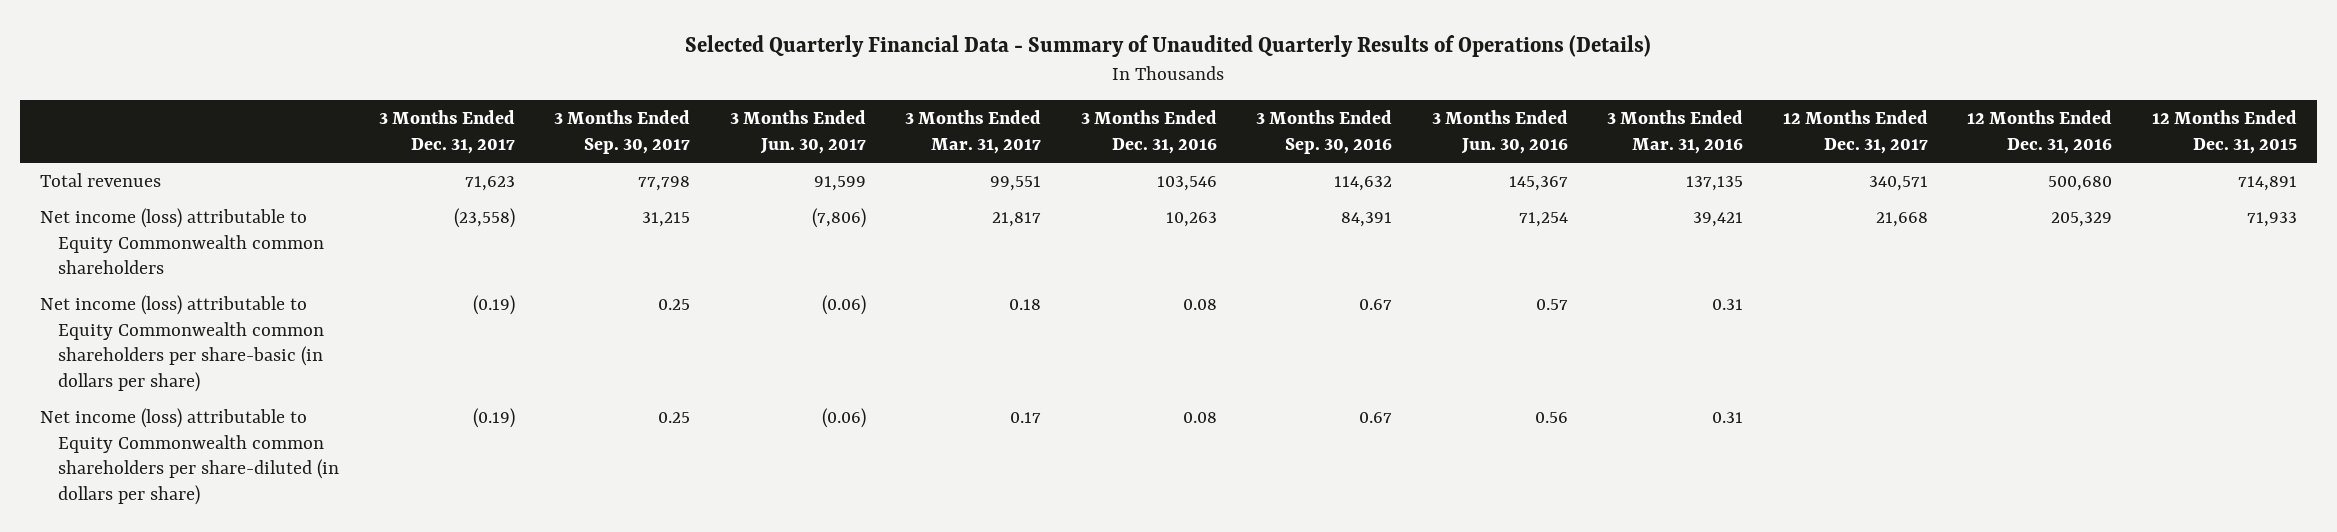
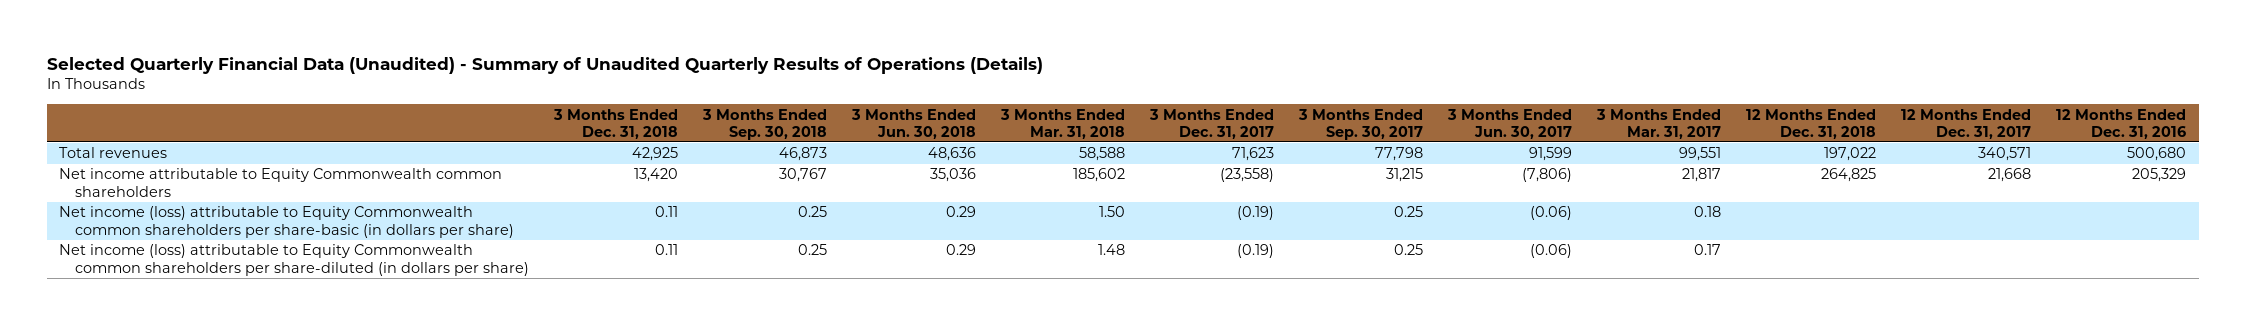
- Selected Quarterly Financial Data - Summary of Unaudited Quarterly Results of Operations (Details)
+ Selected Quarterly Financial Data (Unaudited) - Summary of Unaudited Quarterly Results of Operations (Details)
- | 3 Months Ended Dec. 31, 2017 | 3 Months Ended Sep. 30, 2017 | 3 Months Ended Jun. 30, 2017 | 3 Months Ended Mar. 31, 2017 | 3 Months Ended Dec. 31, 2016 | 3 Months Ended Sep. 30, 2016 | 3 Months Ended Jun. 30, 2016 | 3 Months Ended Mar. 31, 2016 | 12 Months Ended Dec. 31, 2017 | 12 Months Ended Dec. 31, 2016 | 12 Months Ended Dec. 31, 2015
+ | 3 Months Ended Dec. 31, 2018 | 3 Months Ended Sep. 30, 2018 | 3 Months Ended Jun. 30, 2018 | 3 Months Ended Mar. 31, 2018 | 3 Months Ended Dec. 31, 2017 | 3 Months Ended Sep. 30, 2017 | 3 Months Ended Jun. 30, 2017 | 3 Months Ended Mar. 31, 2017 | 12 Months Ended Dec. 31, 2018 | 12 Months Ended Dec. 31, 2017 | 12 Months Ended Dec. 31, 2016
- Net income (loss) attributable to Equity Commonwealth common shareholders | (23,558) | 31,215 | (7,806) | 21,817 | 10,263 | 84,391 | 71,254 | 39,421 | 21,668 | 205,329 | 71,933
+ Net income attributable to Equity Commonwealth common shareholders | 13,420 | 30,767 | 35,036 | 185,602 | (23,558) | 31,215 | (7,806) | 21,817 | 264,825 | 21,668 | 205,329

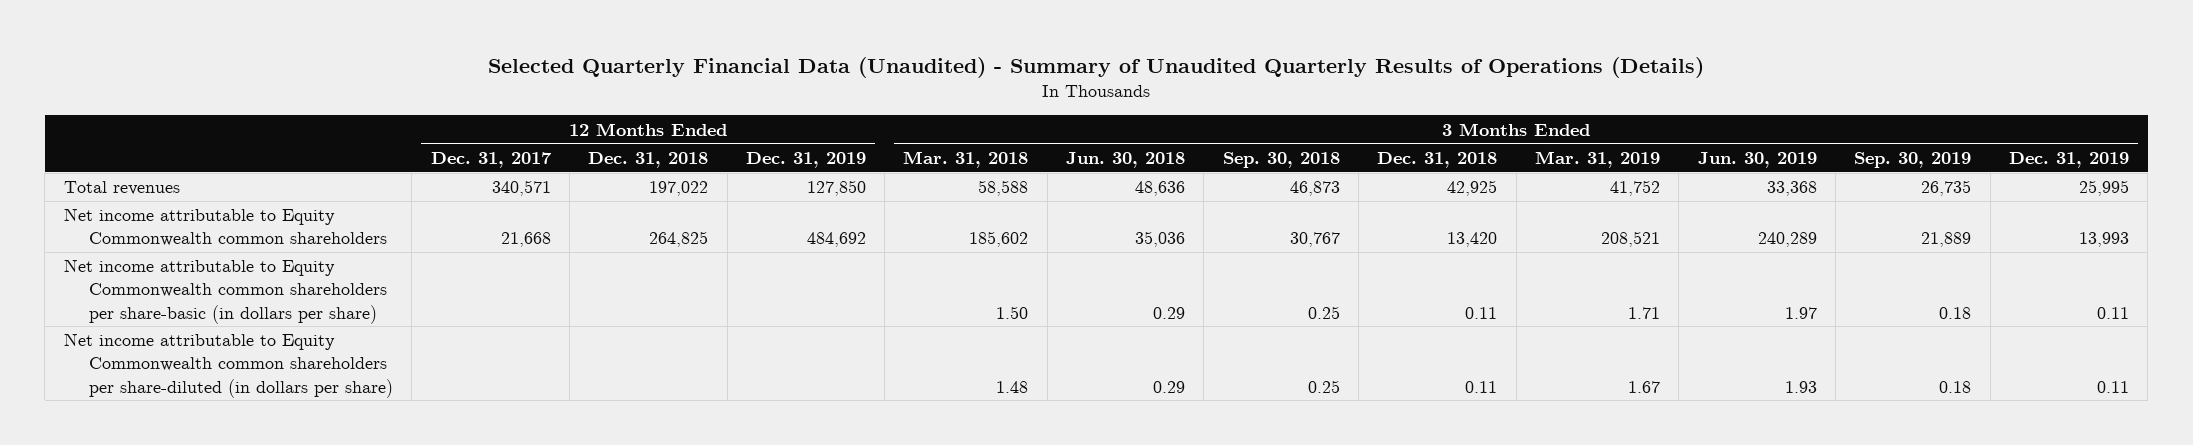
- | 3 Months Ended Dec. 31, 2018 | 3 Months Ended Sep. 30, 2018 | 3 Months Ended Jun. 30, 2018 | 3 Months Ended Mar. 31, 2018 | 3 Months Ended Dec. 31, 2017 | 3 Months Ended Sep. 30, 2017 | 3 Months Ended Jun. 30, 2017 | 3 Months Ended Mar. 31, 2017 | 12 Months Ended Dec. 31, 2018 | 12 Months Ended Dec. 31, 2017 | 12 Months Ended Dec. 31, 2016
+ | 12 Months Ended Dec. 31, 2017 | 12 Months Ended Dec. 31, 2018 | 12 Months Ended Dec. 31, 2019 | 3 Months Ended Mar. 31, 2018 | 3 Months Ended Jun. 30, 2018 | 3 Months Ended Sep. 30, 2018 | 3 Months Ended Dec. 31, 2018 | 3 Months Ended Mar. 31, 2019 | 3 Months Ended Jun. 30, 2019 | 3 Months Ended Sep. 30, 2019 | 3 Months Ended Dec. 31, 2019
- Net income (loss) attributable to Equity Commonwealth common shareholders per share-basic (in dollars per share) | 0.11 | 0.25 | 0.29 | 1.50 | (0.19) | 0.25 | (0.06) | 0.18 | | |
- Net income (loss) attributable to Equity Commonwealth common shareholders per share-diluted (in dollars per share) | 0.11 | 0.25 | 0.29 | 1.48 | (0.19) | 0.25 | (0.06) | 0.17 | | |
+ Net income attributable to Equity Commonwealth common shareholders per share-basic (in dollars per share) | | | | 1.50 | 0.29 | 0.25 | 0.11 | 1.71 | 1.97 | 0.18 | 0.11
+ Net income attributable to Equity Commonwealth common shareholders per share-diluted (in dollars per share) | | | | 1.48 | 0.29 | 0.25 | 0.11 | 1.67 | 1.93 | 0.18 | 0.11

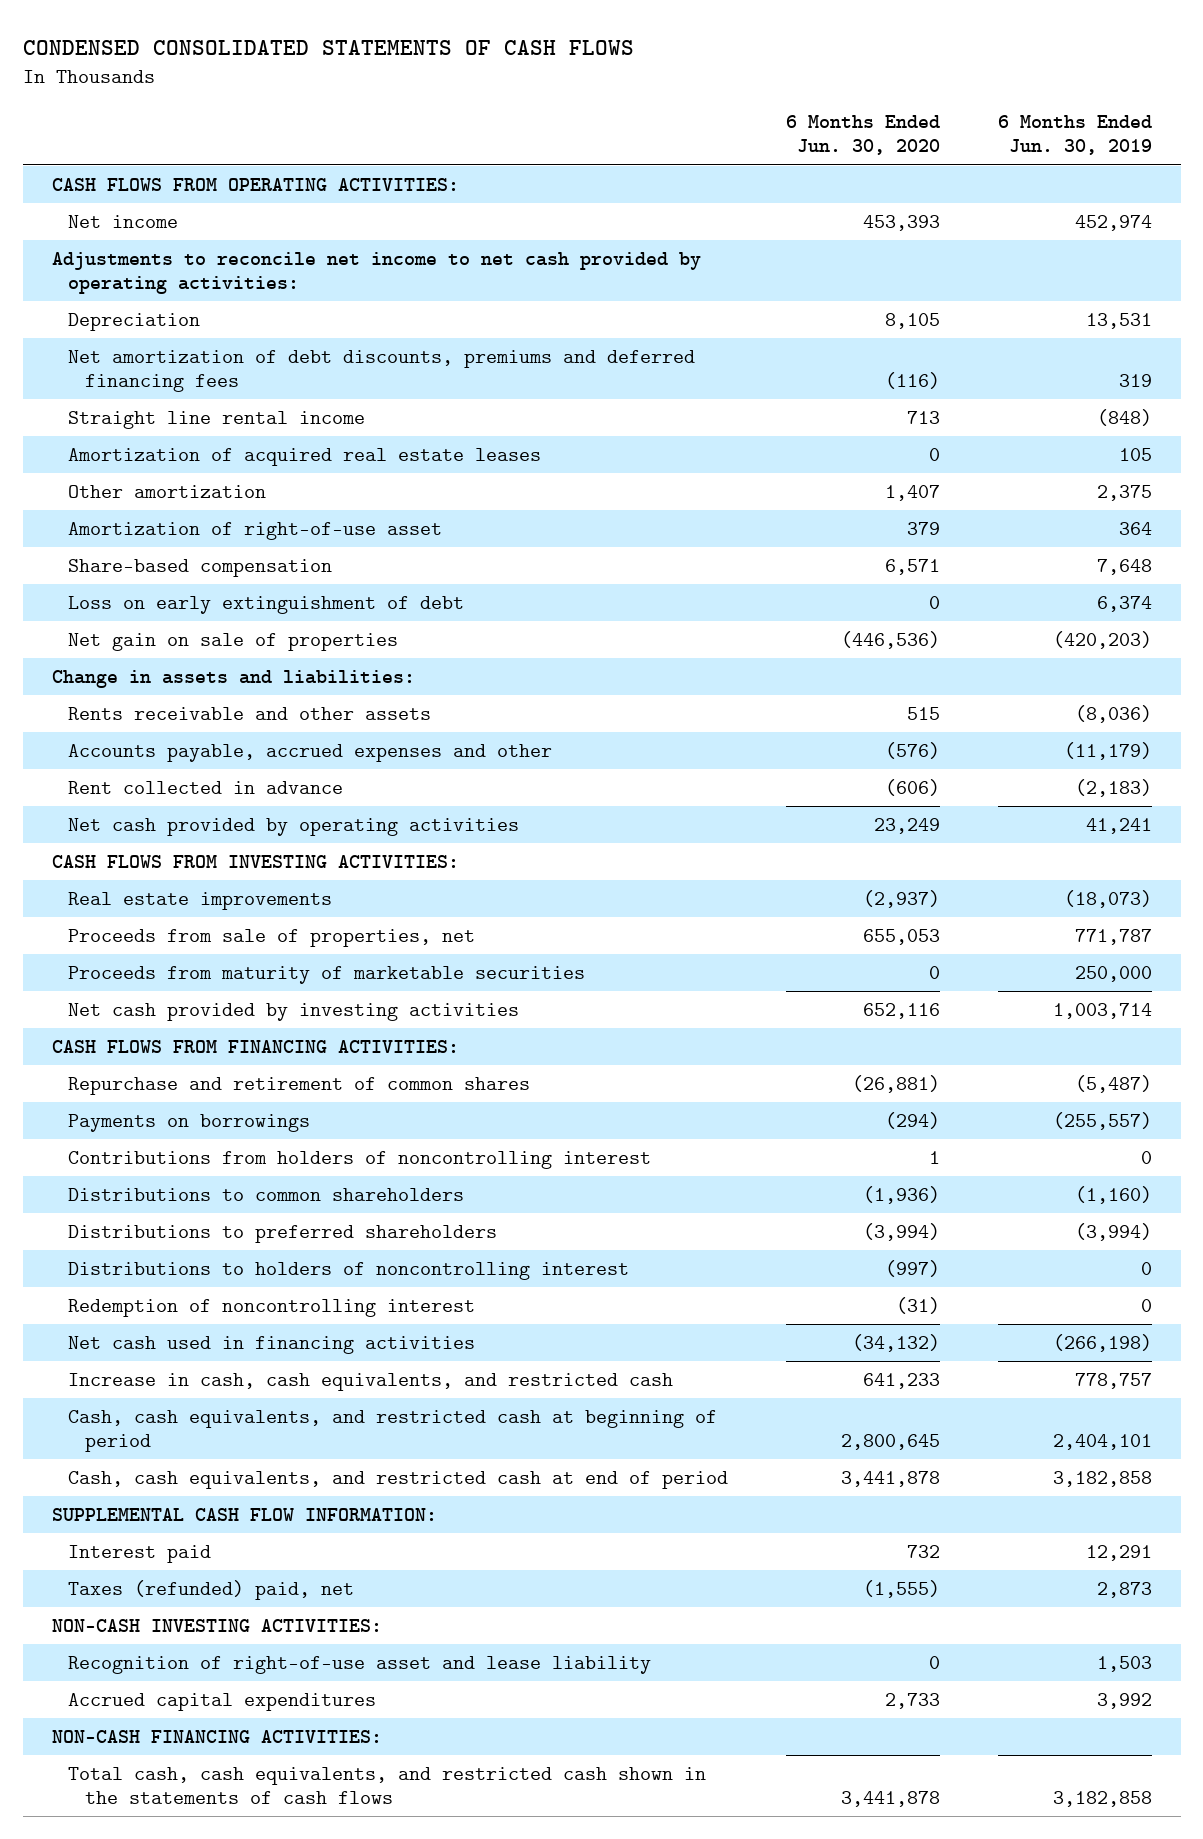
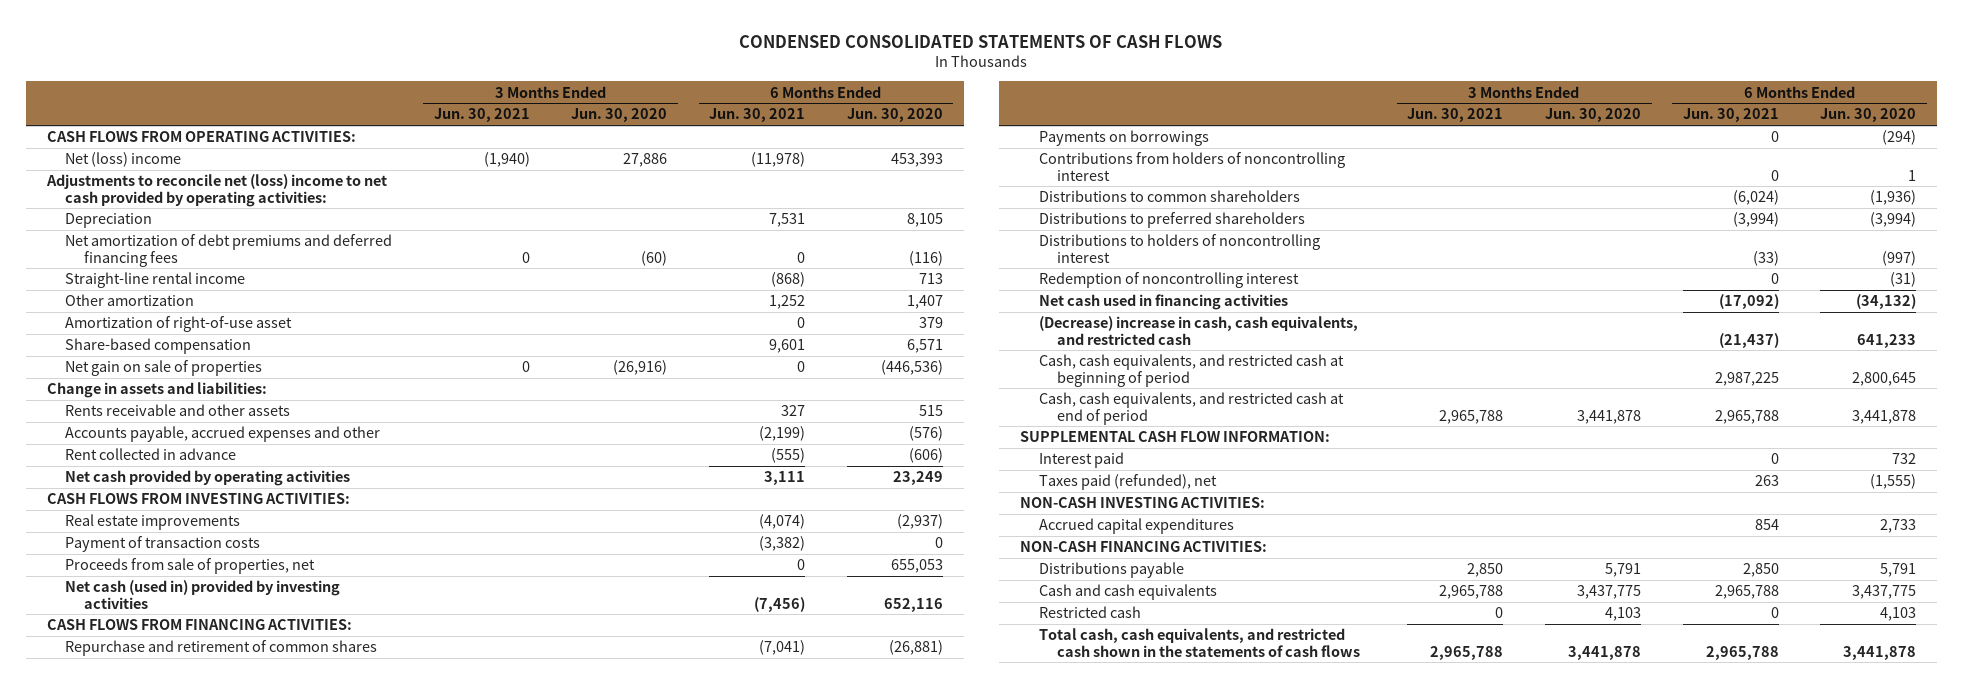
- | 6 Months Ended Jun. 30, 2020 | 6 Months Ended Jun. 30, 2019
+ | 3 Months Ended Jun. 30, 2021 | 3 Months Ended Jun. 30, 2020 | 6 Months Ended Jun. 30, 2021 | 6 Months Ended Jun. 30, 2020
- Net income | 453,393 | 452,974
- Adjustments to reconcile net income to net cash provided by operating activities:
+ Net (loss) income | (1,940) | 27,886 | (11,978) | 453,393
+ Adjustments to reconcile net (loss) income to net cash provided by operating activities:
- Net amortization of debt discounts, premiums and deferred financing fees | (116) | 319
- Straight line rental income | 713 | (848)
- Amortization of acquired real estate leases | 0 | 105
+ Net amortization of debt premiums and deferred financing fees | 0 | (60) | 0 | (116)
+ Straight-line rental income | | | (868) | 713
- Loss on early extinguishment of debt | 0 | 6,374
+ Payment of transaction costs | | | (3,382) | 0
- Proceeds from maturity of marketable securities | 0 | 250,000
- Net cash provided by investing activities | 652,116 | 1,003,714
+ Net cash (used in) provided by investing activities | | | (7,456) | 652,116
- Increase in cash, cash equivalents, and restricted cash | 641,233 | 778,757
+ (Decrease) increase in cash, cash equivalents, and restricted cash | | | (21,437) | 641,233
- Taxes (refunded) paid, net | (1,555) | 2,873
+ Taxes paid (refunded), net | | | 263 | (1,555)
- Recognition of right-of-use asset and lease liability | 0 | 1,503
+ Distributions payable | 2,850 | 5,791 | 2,850 | 5,791
+ Cash and cash equivalents | 2,965,788 | 3,437,775 | 2,965,788 | 3,437,775
+ Restricted cash | 0 | 4,103 | 0 | 4,103

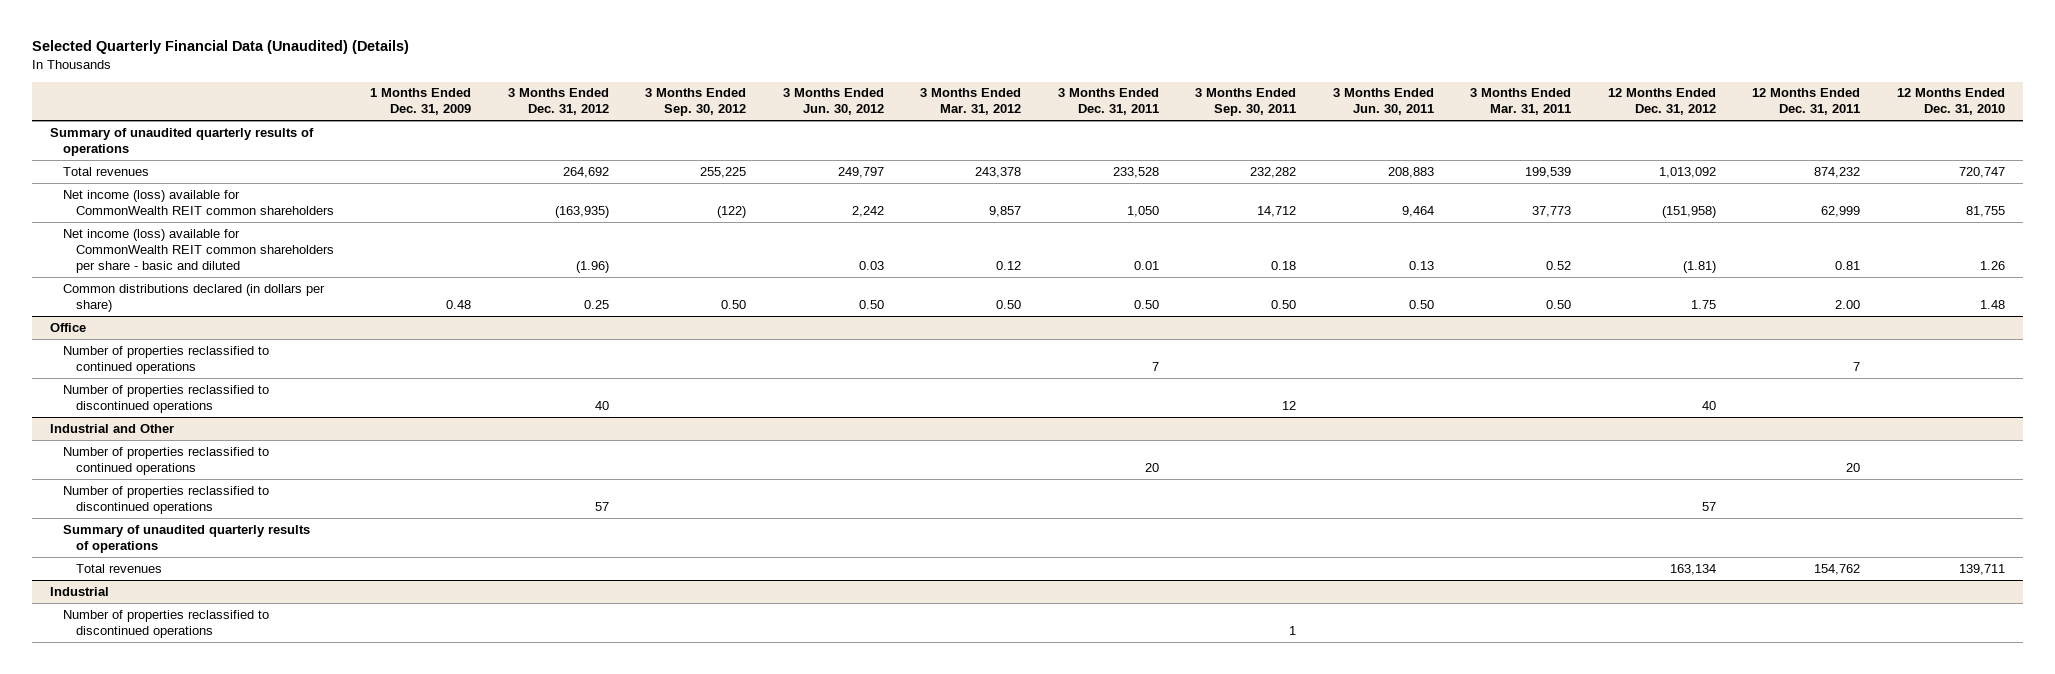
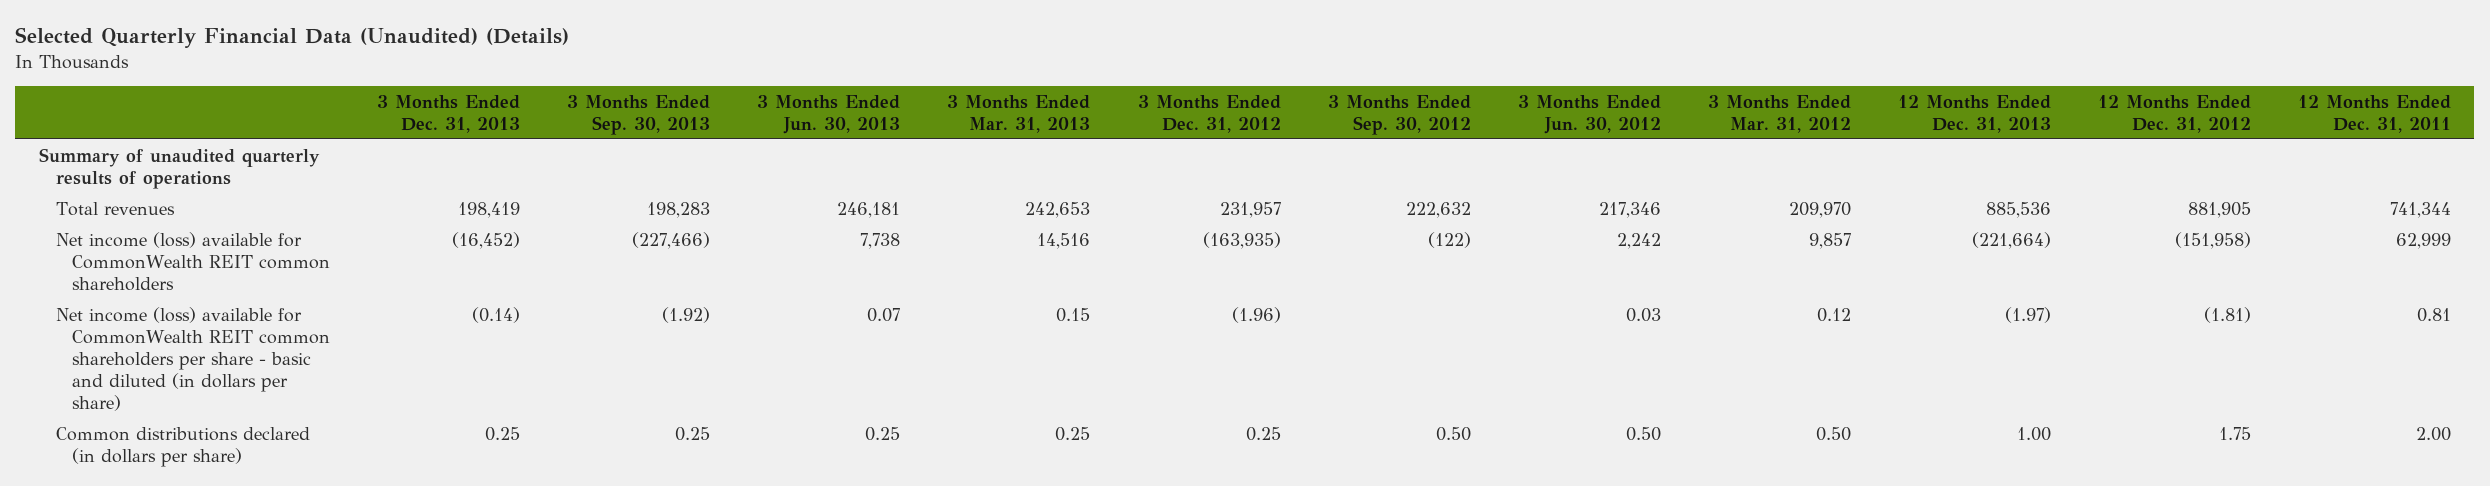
- | 1 Months Ended Dec. 31, 2009 | 3 Months Ended Dec. 31, 2012 | 3 Months Ended Sep. 30, 2012 | 3 Months Ended Jun. 30, 2012 | 3 Months Ended Mar. 31, 2012 | 3 Months Ended Dec. 31, 2011 | 3 Months Ended Sep. 30, 2011 | 3 Months Ended Jun. 30, 2011 | 3 Months Ended Mar. 31, 2011 | 12 Months Ended Dec. 31, 2012 | 12 Months Ended Dec. 31, 2011 | 12 Months Ended Dec. 31, 2010
+ | 3 Months Ended Dec. 31, 2013 | 3 Months Ended Sep. 30, 2013 | 3 Months Ended Jun. 30, 2013 | 3 Months Ended Mar. 31, 2013 | 3 Months Ended Dec. 31, 2012 | 3 Months Ended Sep. 30, 2012 | 3 Months Ended Jun. 30, 2012 | 3 Months Ended Mar. 31, 2012 | 12 Months Ended Dec. 31, 2013 | 12 Months Ended Dec. 31, 2012 | 12 Months Ended Dec. 31, 2011
- Total revenues | | 264,692 | 255,225 | 249,797 | 243,378 | 233,528 | 232,282 | 208,883 | 199,539 | 1,013,092 | 874,232 | 720,747
+ Total revenues | 198,419 | 198,283 | 246,181 | 242,653 | 231,957 | 222,632 | 217,346 | 209,970 | 885,536 | 881,905 | 741,344
- Net income (loss) available for CommonWealth REIT common shareholders per share - basic and diluted | | (1.96) | | 0.03 | 0.12 | 0.01 | 0.18 | 0.13 | 0.52 | (1.81) | 0.81 | 1.26
+ Net income (loss) available for CommonWealth REIT common shareholders per share - basic and diluted (in dollars per share) | (0.14) | (1.92) | 0.07 | 0.15 | (1.96) | | 0.03 | 0.12 | (1.97) | (1.81) | 0.81
- Office
- Number of properties reclassified to continued operations | | | | | | 7 | | | | | 7 |
- Number of properties reclassified to discontinued operations | | 40 | | | | | 12 | | | 40 | |
- Industrial and Other
- Number of properties reclassified to continued operations | | | | | | 20 | | | | | 20 |
- Number of properties reclassified to discontinued operations | | 57 | | | | | | | | 57 | |
- Summary of unaudited quarterly results of operations
- Total revenues | | | | | | | | | | 163,134 | 154,762 | 139,711
- Industrial
- Number of properties reclassified to discontinued operations | | | | | | | 1 | | | | |

